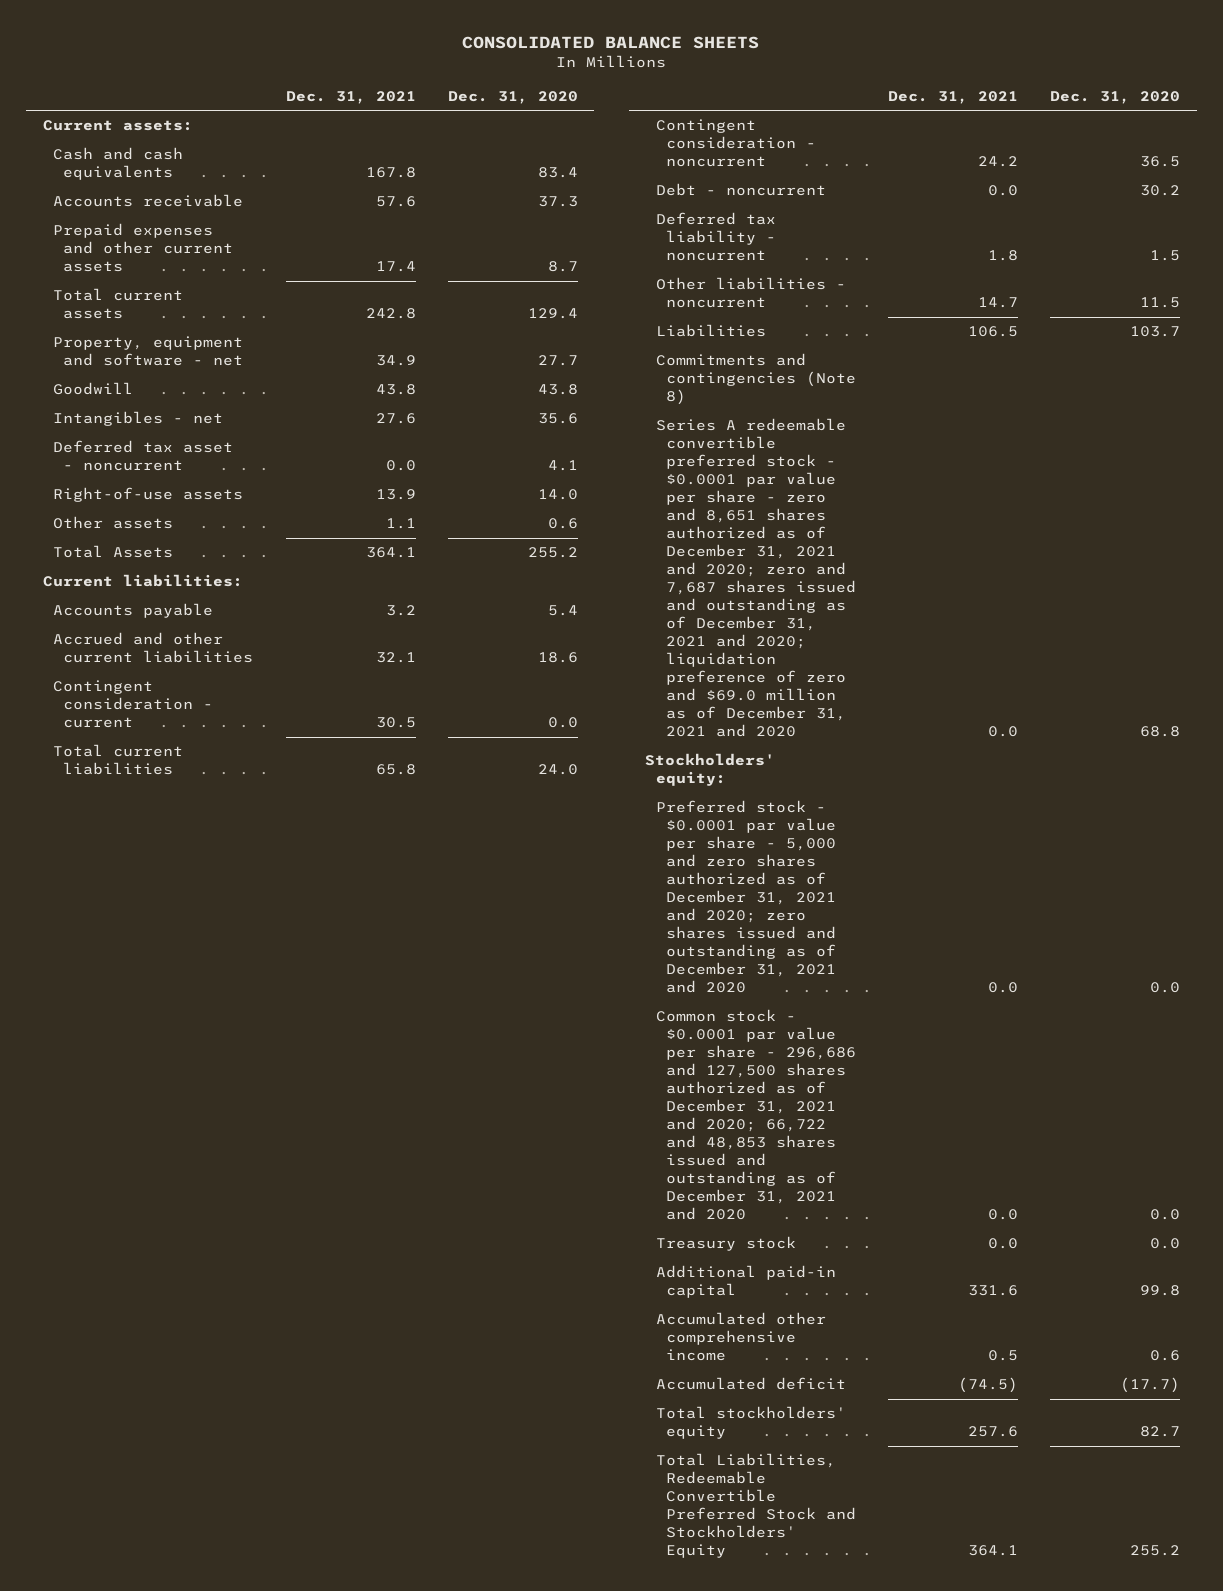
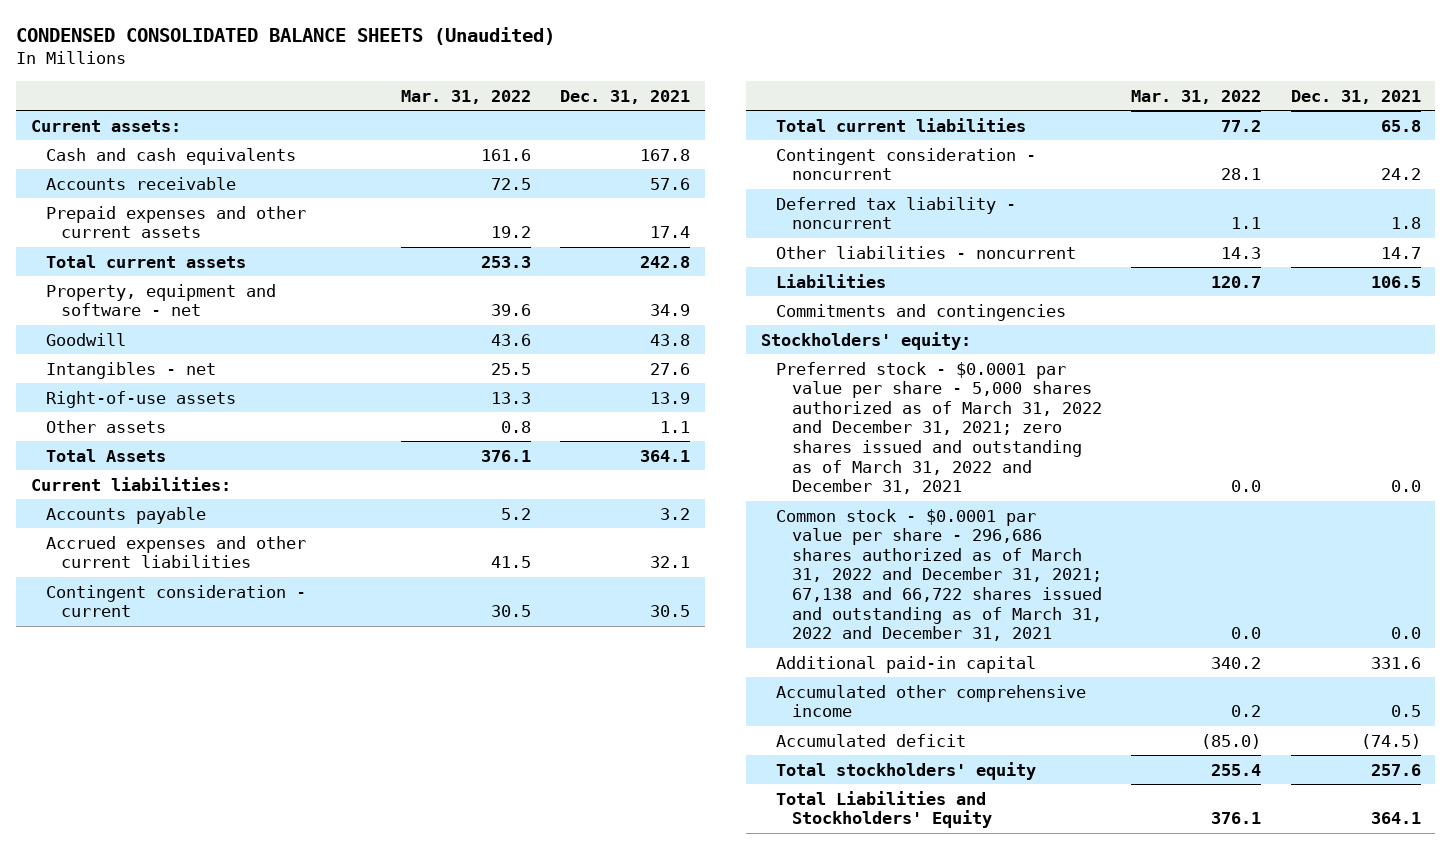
- CONSOLIDATED BALANCE SHEETS
+ CONDENSED CONSOLIDATED BALANCE SHEETS (Unaudited)
- | Dec. 31, 2021 | Dec. 31, 2020
+ | Mar. 31, 2022 | Dec. 31, 2021
- Deferred tax asset - noncurrent | 0.0 | 4.1
- Accrued and other current liabilities | 32.1 | 18.6
+ Accrued expenses and other current liabilities | 41.5 | 32.1
- Debt - noncurrent | 0.0 | 30.2
- Commitments and contingencies (Note 8)
- Series A redeemable convertible preferred stock - $0.0001 par value per share - zero and 8,651 shares authorized as of December 31, 2021 and 2020; zero and 7,687 shares issued and outstanding as of December 31, 2021 and 2020; liquidation preference of zero and $69.0 million as of December 31, 2021 and 2020 | 0.0 | 68.8
+ Commitments and contingencies
- Preferred stock - $0.0001 par value per share - 5,000 and zero shares authorized as of December 31, 2021 and 2020; zero shares issued and outstanding as of December 31, 2021 and 2020 | 0.0 | 0.0
- Common stock - $0.0001 par value per share - 296,686 and 127,500 shares authorized as of December 31, 2021 and 2020; 66,722 and 48,853 shares issued and outstanding as of December 31, 2021 and 2020 | 0.0 | 0.0
- Treasury stock | 0.0 | 0.0
+ Preferred stock - $0.0001 par value per share - 5,000 shares authorized as of March 31, 2022 and December 31, 2021; zero shares issued and outstanding as of March 31, 2022 and December 31, 2021 | 0.0 | 0.0
+ Common stock - $0.0001 par value per share - 296,686 shares authorized as of March 31, 2022 and December 31, 2021; 67,138 and 66,722 shares issued and outstanding as of March 31, 2022 and December 31, 2021 | 0.0 | 0.0
- Total Liabilities, Redeemable Convertible Preferred Stock and Stockholders' Equity | 364.1 | 255.2
+ Total Liabilities and Stockholders' Equity | 376.1 | 364.1

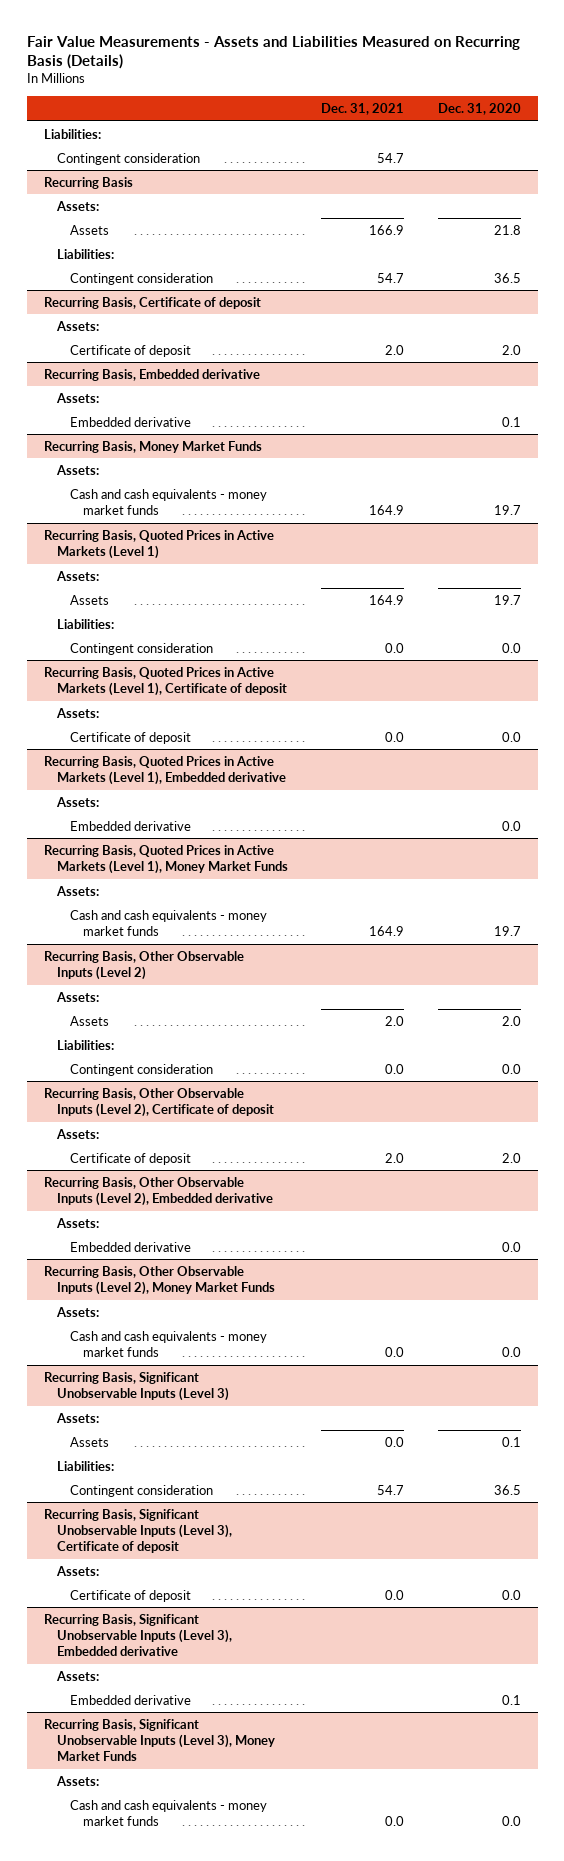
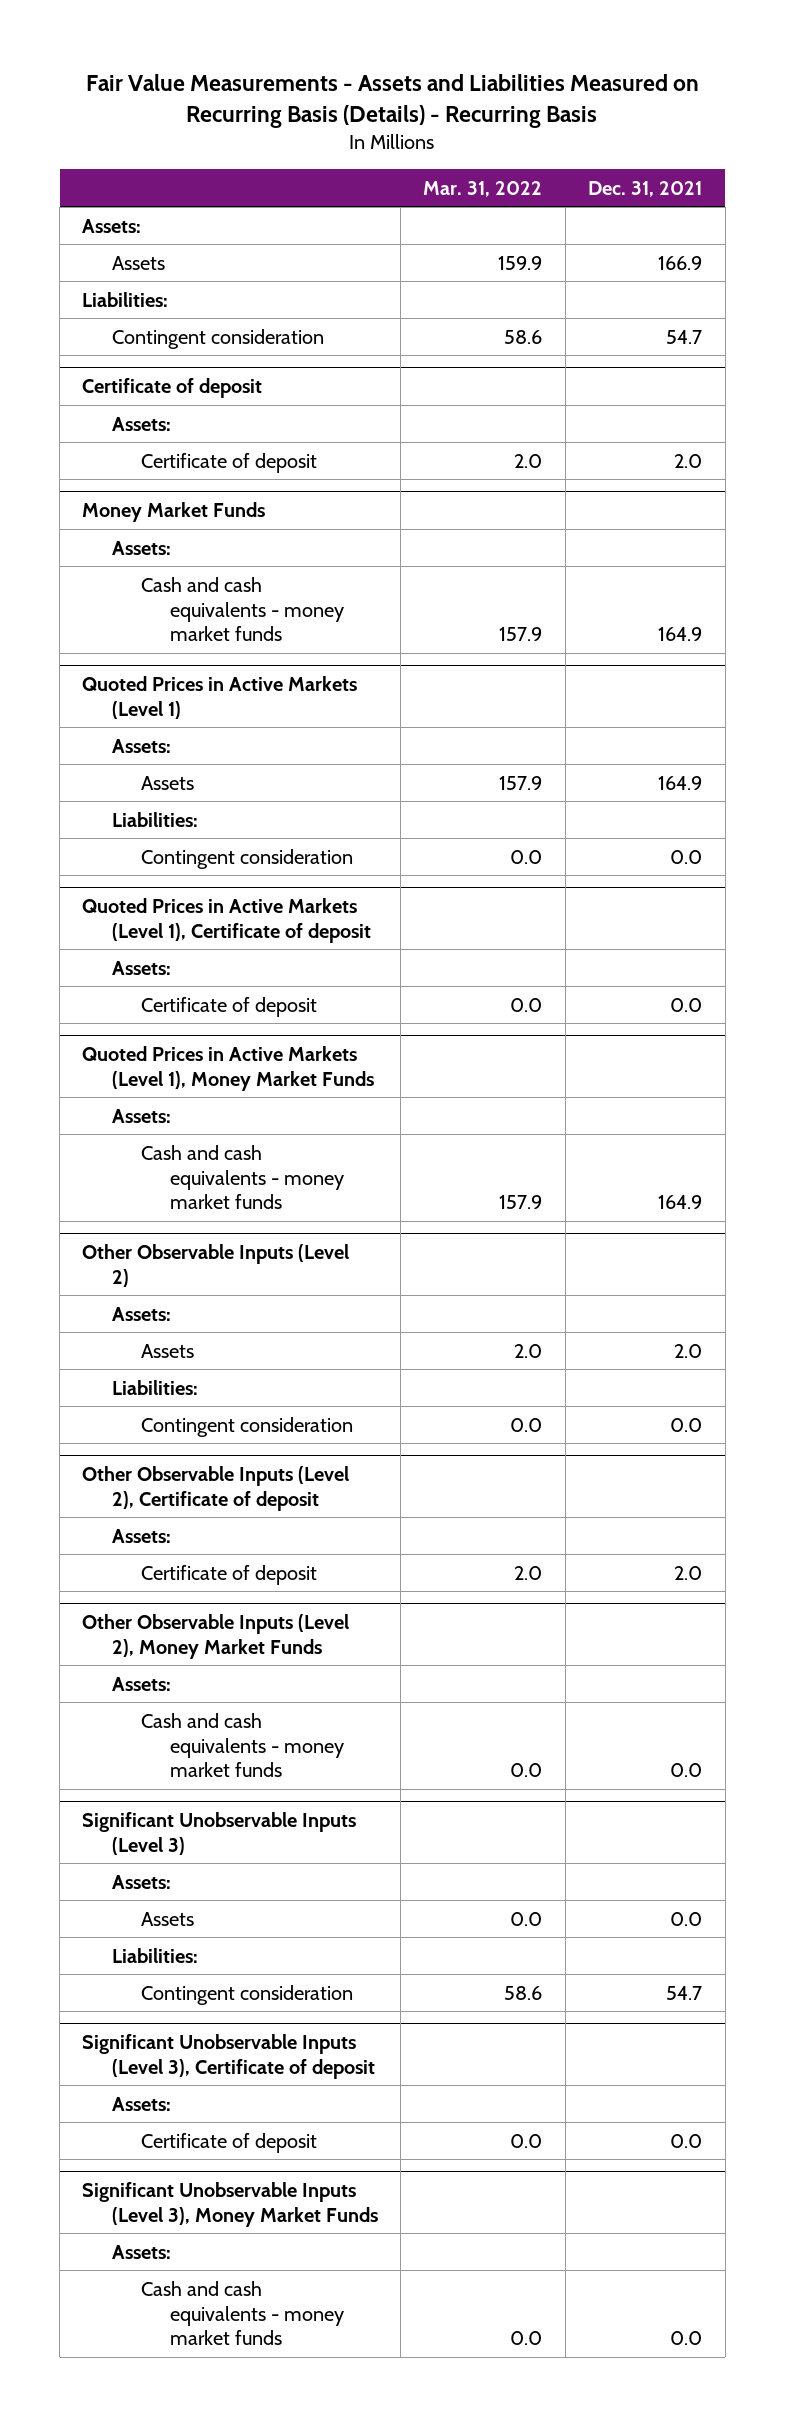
- Fair Value Measurements - Assets and Liabilities Measured on Recurring Basis (Details)
+ Fair Value Measurements - Assets and Liabilities Measured on Recurring Basis (Details) - Recurring Basis
- | Dec. 31, 2021 | Dec. 31, 2020
+ | Mar. 31, 2022 | Dec. 31, 2021
- Liabilities:
- Contingent consideration | 54.7 |
- Recurring Basis
- Recurring Basis, Certificate of deposit
+ Certificate of deposit
- Recurring Basis, Embedded derivative
- Assets:
- Embedded derivative | | 0.1
- Recurring Basis, Money Market Funds
+ Money Market Funds
- Recurring Basis, Quoted Prices in Active Markets (Level 1)
+ Quoted Prices in Active Markets (Level 1)
- Recurring Basis, Quoted Prices in Active Markets (Level 1), Certificate of deposit
+ Quoted Prices in Active Markets (Level 1), Certificate of deposit
- Recurring Basis, Quoted Prices in Active Markets (Level 1), Embedded derivative
- Assets:
- Embedded derivative | | 0.0
- Recurring Basis, Quoted Prices in Active Markets (Level 1), Money Market Funds
+ Quoted Prices in Active Markets (Level 1), Money Market Funds
- Recurring Basis, Other Observable Inputs (Level 2)
+ Other Observable Inputs (Level 2)
- Recurring Basis, Other Observable Inputs (Level 2), Certificate of deposit
+ Other Observable Inputs (Level 2), Certificate of deposit
- Recurring Basis, Other Observable Inputs (Level 2), Embedded derivative
- Assets:
- Embedded derivative | | 0.0
- Recurring Basis, Other Observable Inputs (Level 2), Money Market Funds
+ Other Observable Inputs (Level 2), Money Market Funds
- Recurring Basis, Significant Unobservable Inputs (Level 3)
+ Significant Unobservable Inputs (Level 3)
- Recurring Basis, Significant Unobservable Inputs (Level 3), Certificate of deposit
+ Significant Unobservable Inputs (Level 3), Certificate of deposit
- Recurring Basis, Significant Unobservable Inputs (Level 3), Embedded derivative
- Assets:
- Embedded derivative | | 0.1
- Recurring Basis, Significant Unobservable Inputs (Level 3), Money Market Funds
+ Significant Unobservable Inputs (Level 3), Money Market Funds

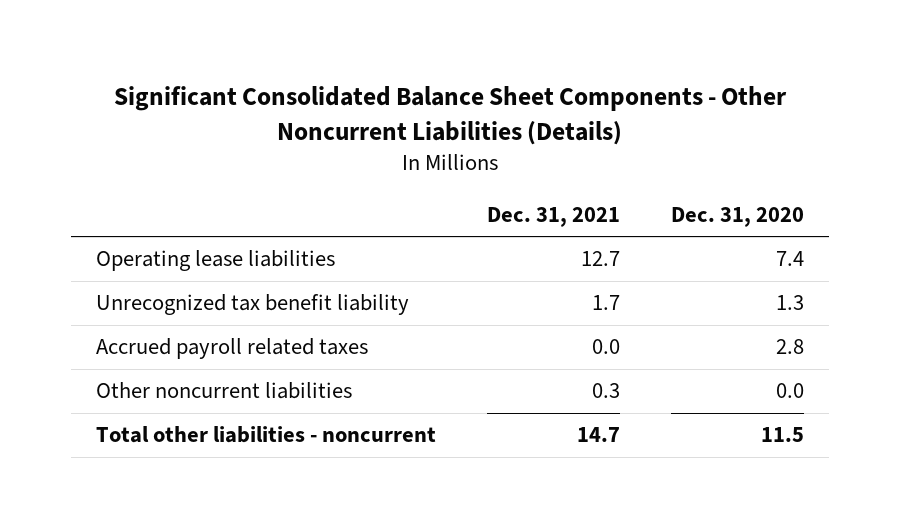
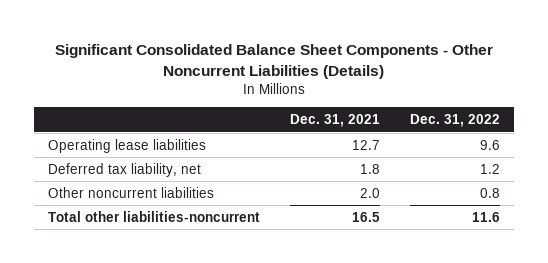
- | Dec. 31, 2021 | Dec. 31, 2020
+ | Dec. 31, 2021 | Dec. 31, 2022
- Unrecognized tax benefit liability | 1.7 | 1.3
- Accrued payroll related taxes | 0.0 | 2.8
- Other noncurrent liabilities | 0.3 | 0.0
- Total other liabilities - noncurrent | 14.7 | 11.5
+ Deferred tax liability, net | 1.8 | 1.2
+ Other noncurrent liabilities | 2.0 | 0.8
+ Total other liabilities-noncurrent | 16.5 | 11.6

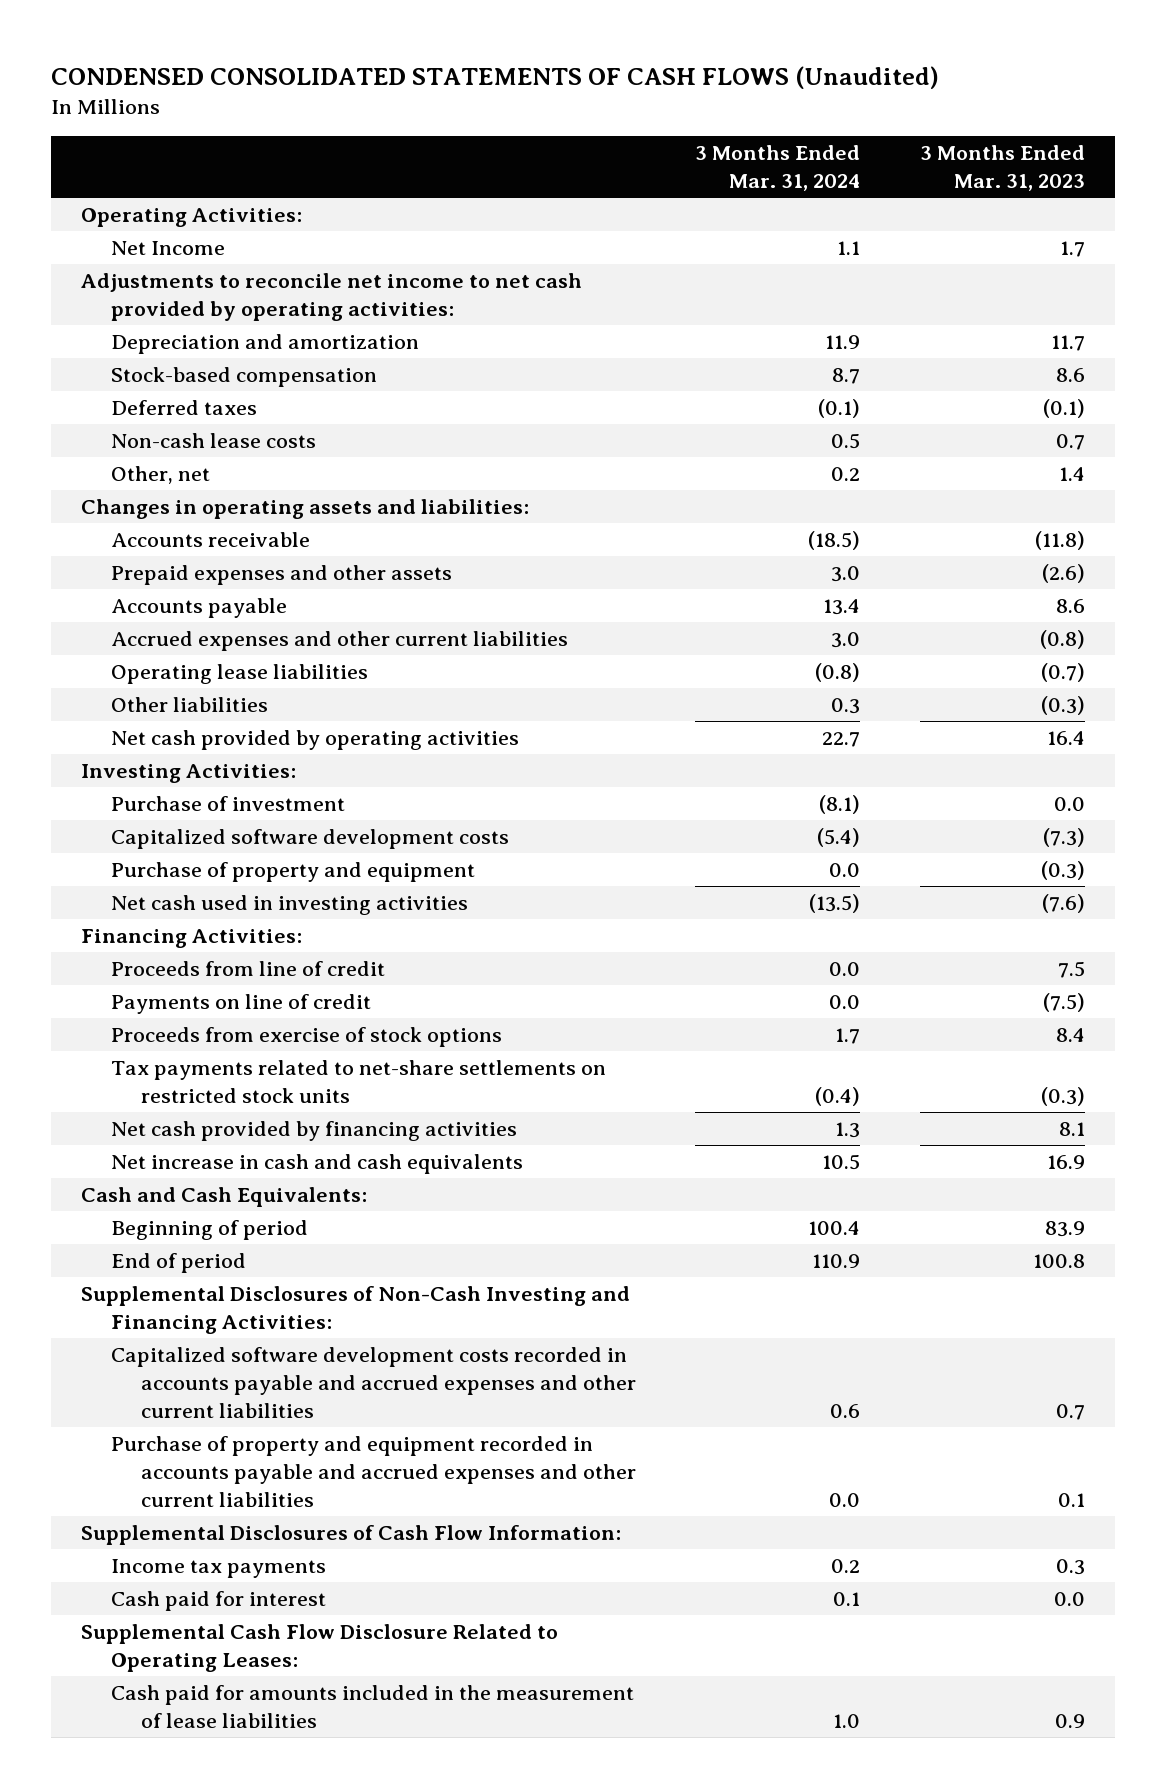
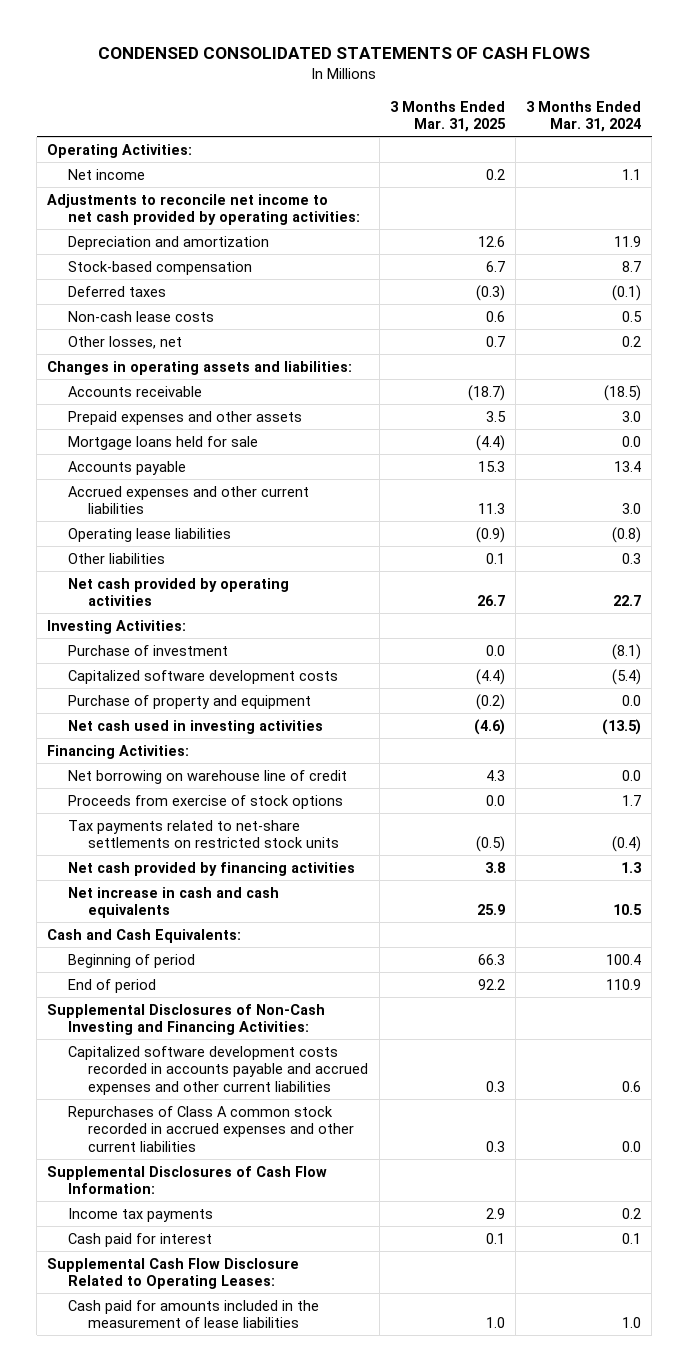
- CONDENSED CONSOLIDATED STATEMENTS OF CASH FLOWS (Unaudited)
+ CONDENSED CONSOLIDATED STATEMENTS OF CASH FLOWS
- | 3 Months Ended Mar. 31, 2024 | 3 Months Ended Mar. 31, 2023
+ | 3 Months Ended Mar. 31, 2025 | 3 Months Ended Mar. 31, 2024
- Net Income | 1.1 | 1.7
+ Net income | 0.2 | 1.1
- Other, net | 0.2 | 1.4
+ Other losses, net | 0.7 | 0.2
+ Mortgage loans held for sale | (4.4) | 0.0
- Proceeds from line of credit | 0.0 | 7.5
- Payments on line of credit | 0.0 | (7.5)
+ Net borrowing on warehouse line of credit | 4.3 | 0.0
- Purchase of property and equipment recorded in accounts payable and accrued expenses and other current liabilities | 0.0 | 0.1
+ Repurchases of Class A common stock recorded in accrued expenses and other current liabilities | 0.3 | 0.0

